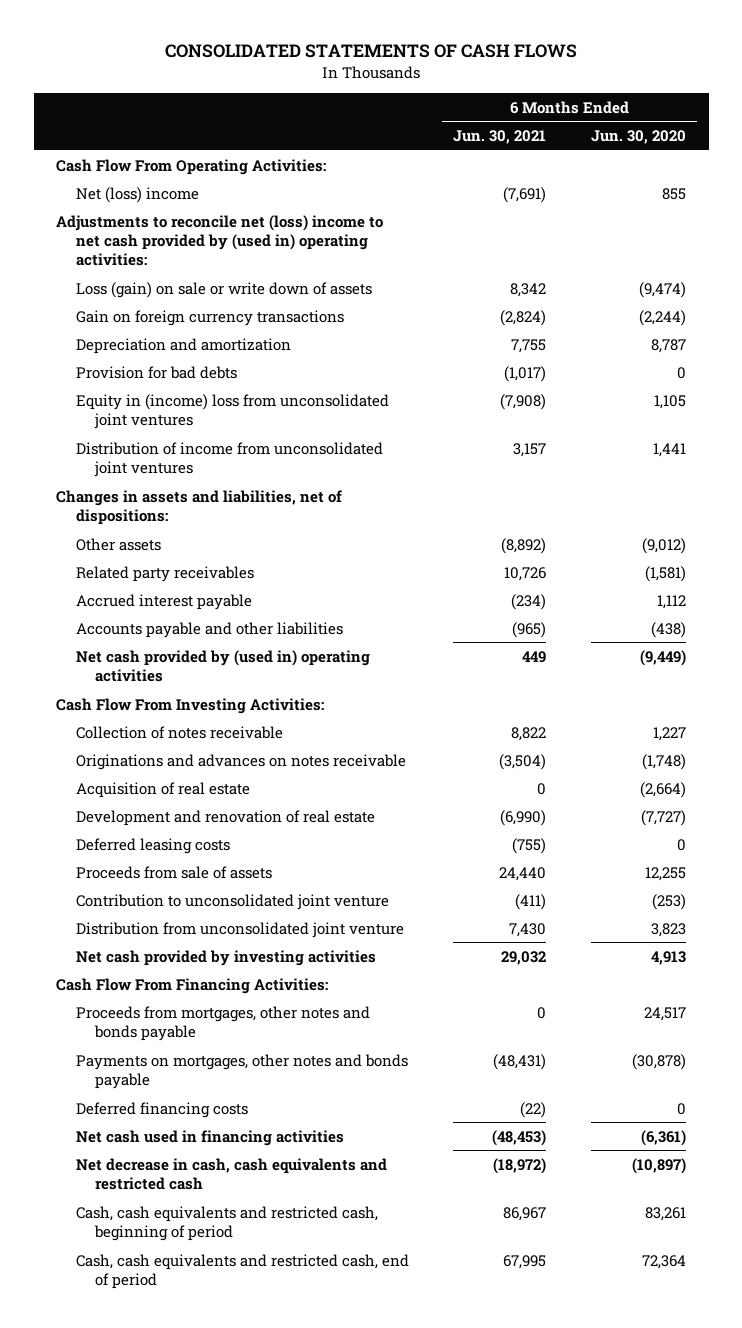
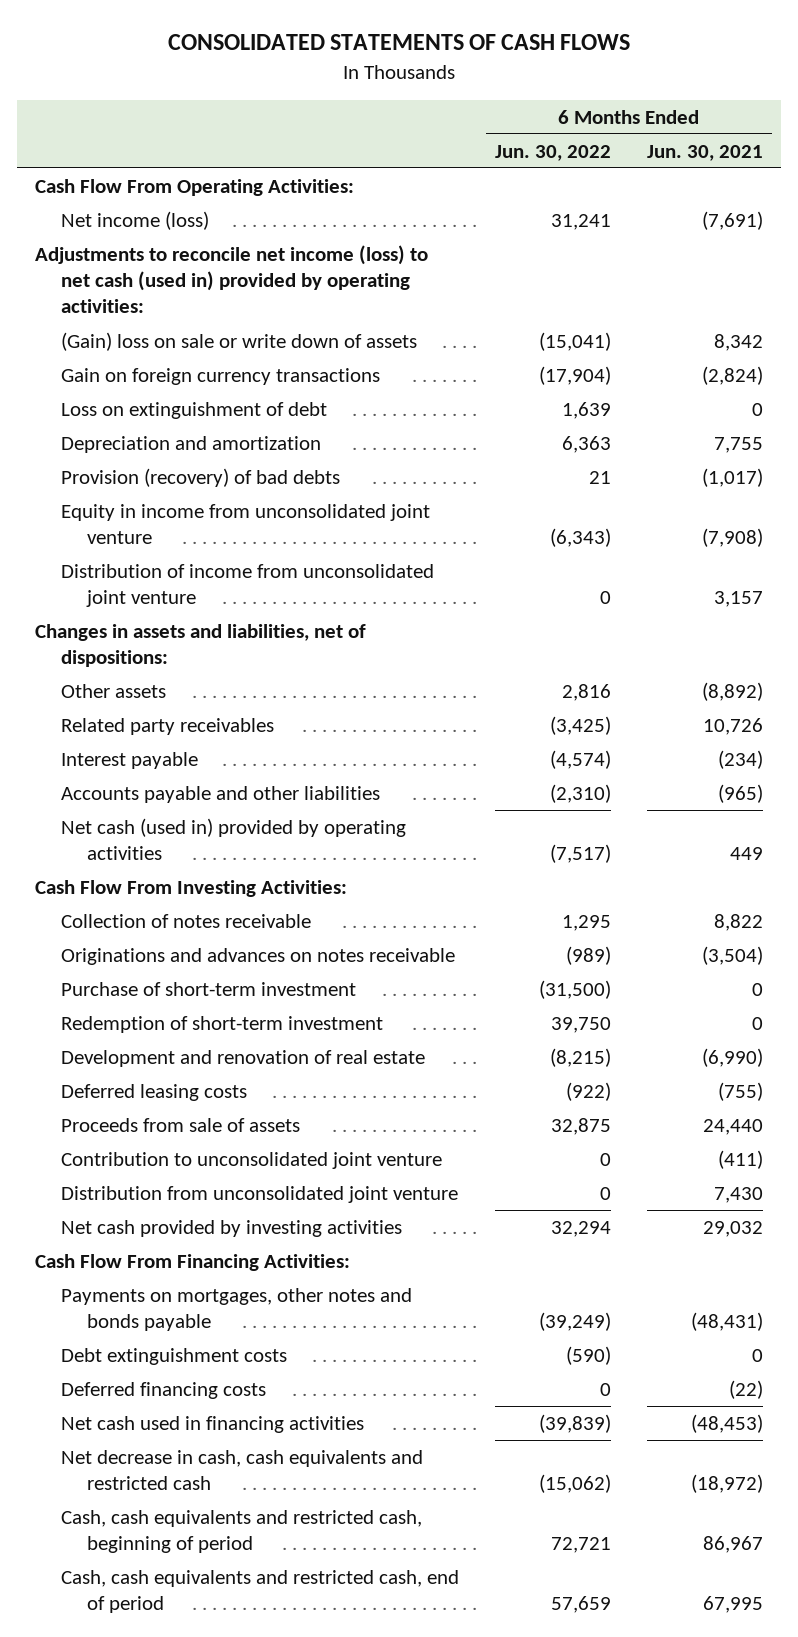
- | 6 Months Ended Jun. 30, 2021 | 6 Months Ended Jun. 30, 2020
+ | 6 Months Ended Jun. 30, 2022 | 6 Months Ended Jun. 30, 2021
- Net (loss) income | (7,691) | 855
- Adjustments to reconcile net (loss) income to net cash provided by (used in) operating activities:
- Loss (gain) on sale or write down of assets | 8,342 | (9,474)
+ Net income (loss) | 31,241 | (7,691)
+ Adjustments to reconcile net income (loss) to net cash (used in) provided by operating activities:
+ (Gain) loss on sale or write down of assets | (15,041) | 8,342
+ Loss on extinguishment of debt | 1,639 | 0
- Provision for bad debts | (1,017) | 0
- Equity in (income) loss from unconsolidated joint ventures | (7,908) | 1,105
- Distribution of income from unconsolidated joint ventures | 3,157 | 1,441
+ Provision (recovery) of bad debts | 21 | (1,017)
+ Equity in income from unconsolidated joint venture | (6,343) | (7,908)
+ Distribution of income from unconsolidated joint venture | 0 | 3,157
- Accrued interest payable | (234) | 1,112
+ Interest payable | (4,574) | (234)
- Net cash provided by (used in) operating activities | 449 | (9,449)
+ Net cash (used in) provided by operating activities | (7,517) | 449
- Acquisition of real estate | 0 | (2,664)
+ Purchase of short-term investment | (31,500) | 0
+ Redemption of short-term investment | 39,750 | 0
- Proceeds from mortgages, other notes and bonds payable | 0 | 24,517
+ Debt extinguishment costs | (590) | 0

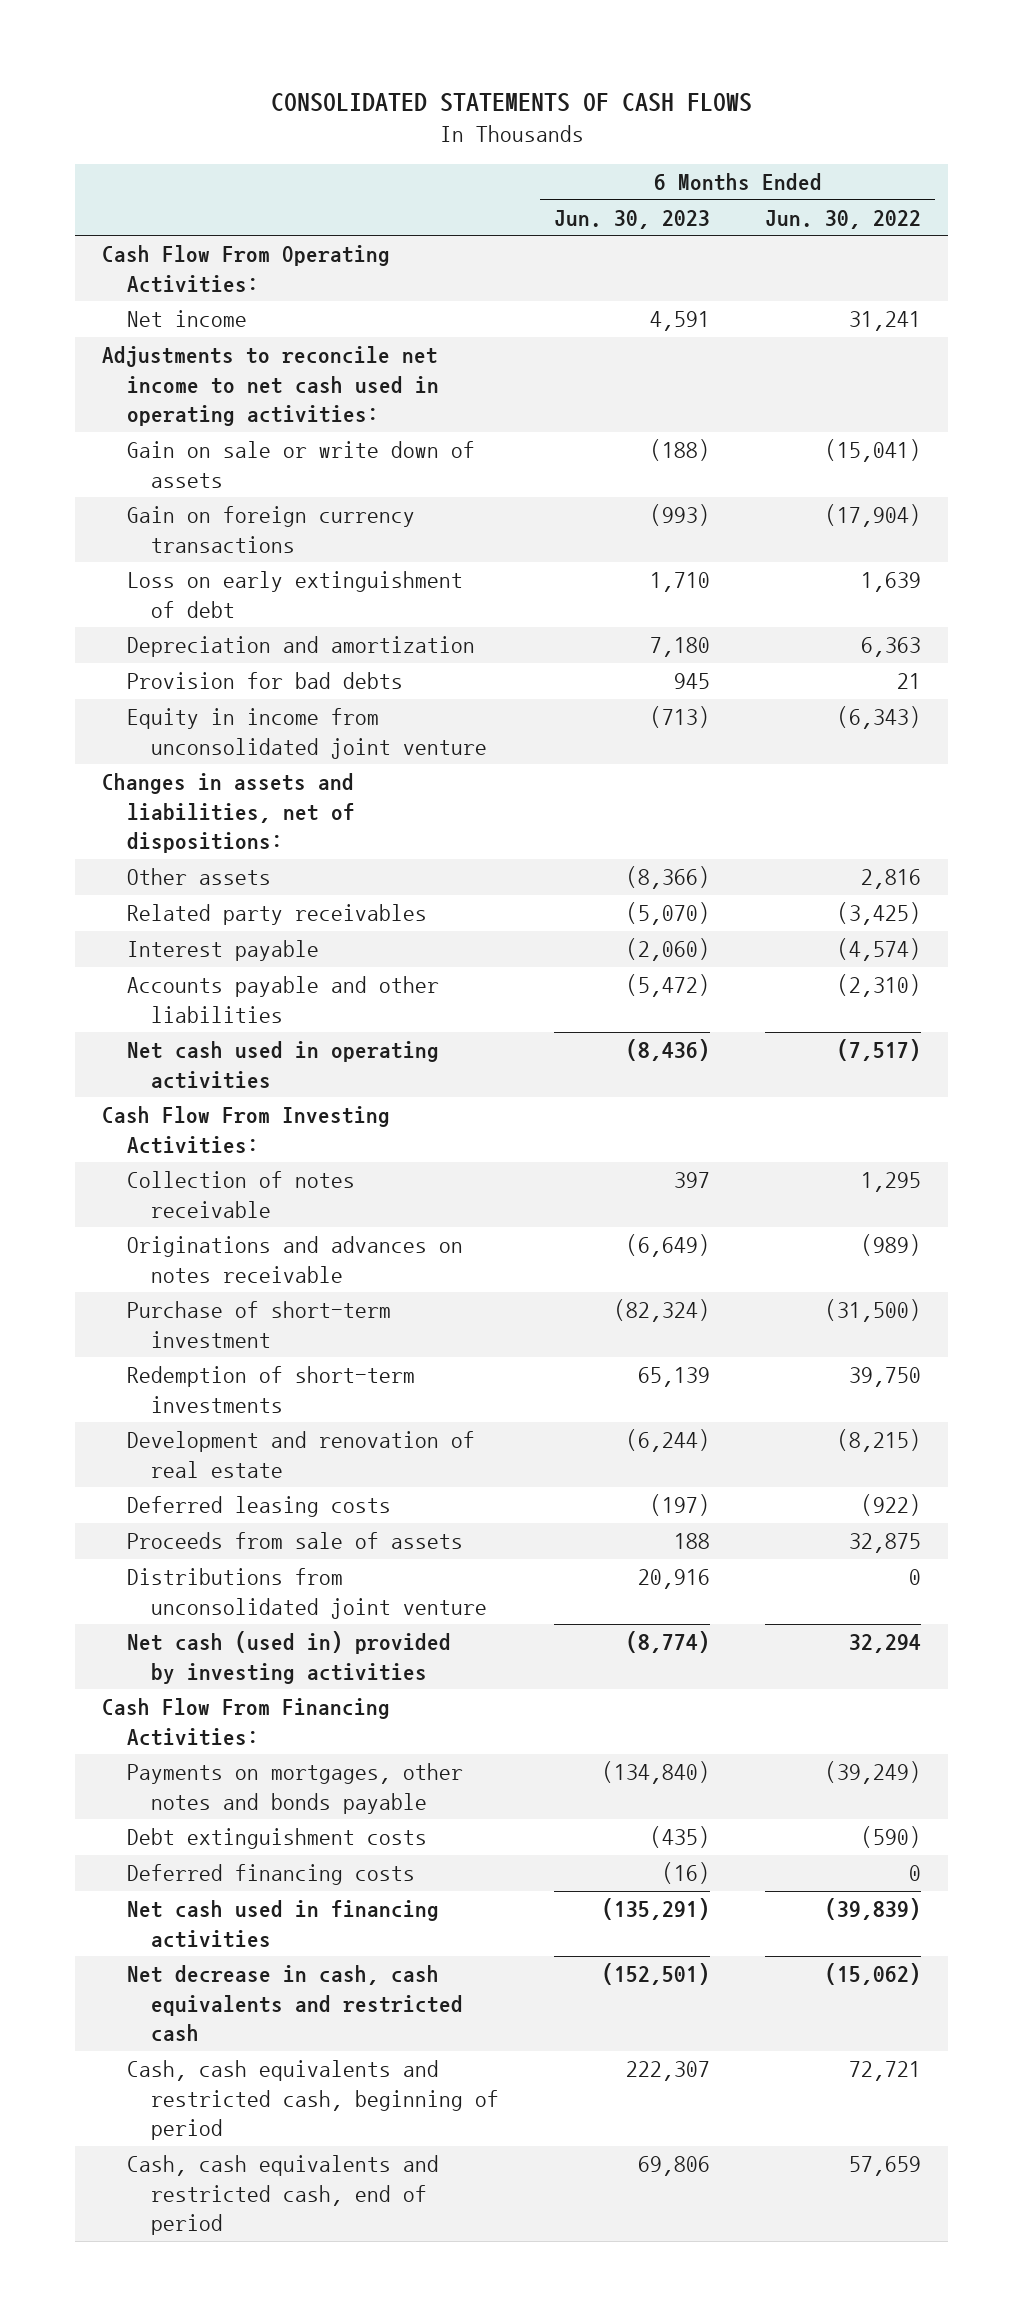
- | 6 Months Ended Jun. 30, 2022 | 6 Months Ended Jun. 30, 2021
+ | 6 Months Ended Jun. 30, 2023 | 6 Months Ended Jun. 30, 2022
- Net income (loss) | 31,241 | (7,691)
- Adjustments to reconcile net income (loss) to net cash (used in) provided by operating activities:
- (Gain) loss on sale or write down of assets | (15,041) | 8,342
+ Net income | 4,591 | 31,241
+ Adjustments to reconcile net income to net cash used in operating activities:
+ Gain on sale or write down of assets | (188) | (15,041)
- Loss on extinguishment of debt | 1,639 | 0
+ Loss on early extinguishment of debt | 1,710 | 1,639
- Provision (recovery) of bad debts | 21 | (1,017)
+ Provision for bad debts | 945 | 21
- Distribution of income from unconsolidated joint venture | 0 | 3,157
- Net cash (used in) provided by operating activities | (7,517) | 449
+ Net cash used in operating activities | (8,436) | (7,517)
- Redemption of short-term investment | 39,750 | 0
+ Redemption of short-term investments | 65,139 | 39,750
- Contribution to unconsolidated joint venture | 0 | (411)
- Distribution from unconsolidated joint venture | 0 | 7,430
- Net cash provided by investing activities | 32,294 | 29,032
+ Distributions from unconsolidated joint venture | 20,916 | 0
+ Net cash (used in) provided by investing activities | (8,774) | 32,294

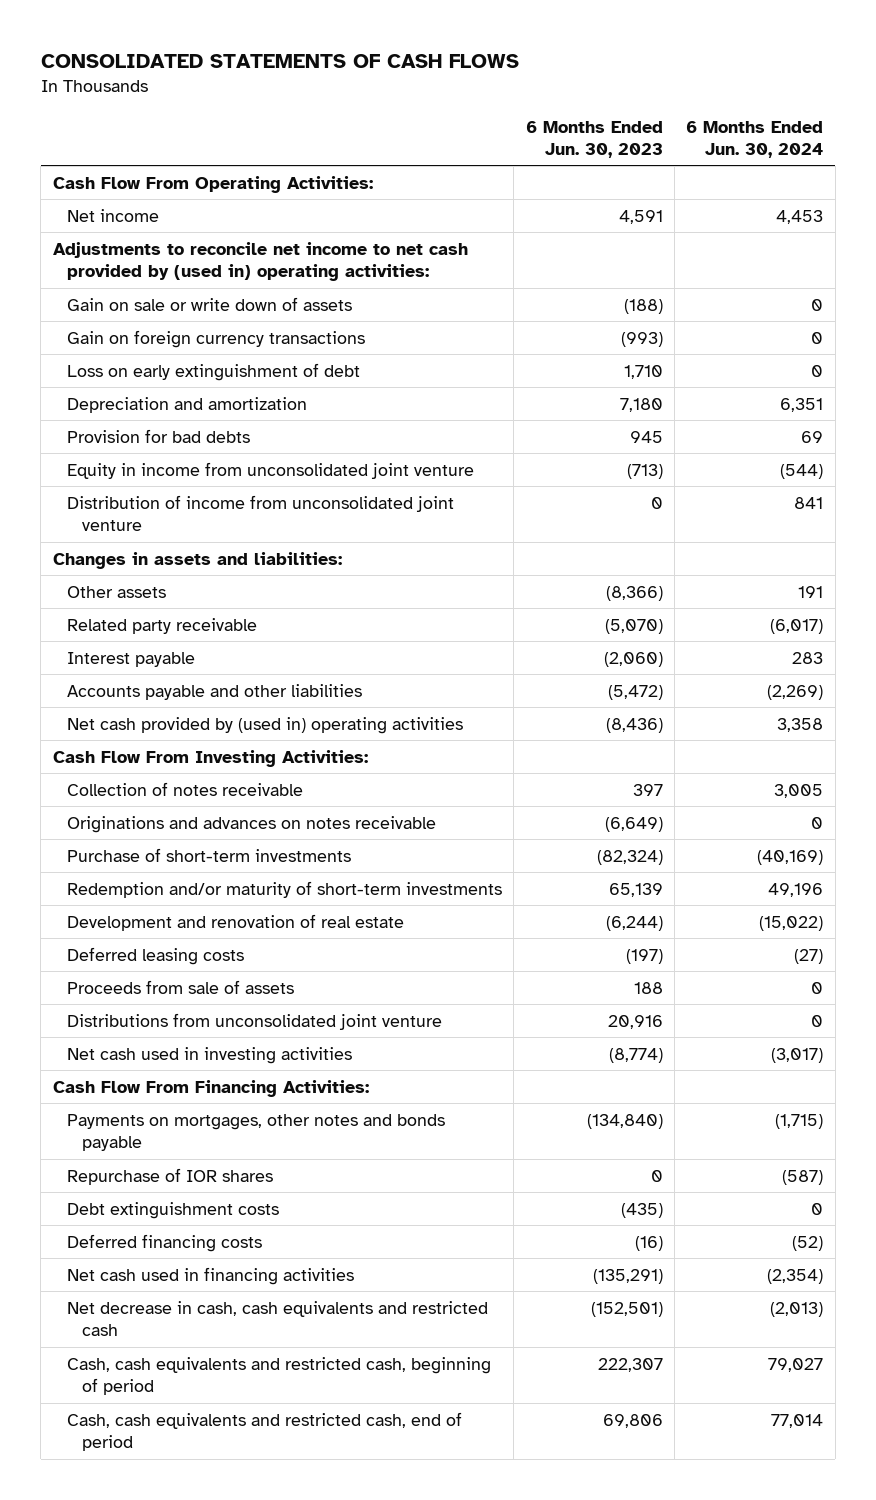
- | 6 Months Ended Jun. 30, 2023 | 6 Months Ended Jun. 30, 2022
+ | 6 Months Ended Jun. 30, 2023 | 6 Months Ended Jun. 30, 2024
- Adjustments to reconcile net income to net cash used in operating activities:
+ Adjustments to reconcile net income to net cash provided by (used in) operating activities:
- Changes in assets and liabilities, net of dispositions:
+ Distribution of income from unconsolidated joint venture | 0 | 841
+ Changes in assets and liabilities:
- Related party receivables | (5,070) | (3,425)
+ Related party receivable | (5,070) | (6,017)
- Net cash used in operating activities | (8,436) | (7,517)
+ Net cash provided by (used in) operating activities | (8,436) | 3,358
- Purchase of short-term investment | (82,324) | (31,500)
- Redemption of short-term investments | 65,139 | 39,750
+ Purchase of short-term investments | (82,324) | (40,169)
+ Redemption and/or maturity of short-term investments | 65,139 | 49,196
- Net cash (used in) provided by investing activities | (8,774) | 32,294
+ Net cash used in investing activities | (8,774) | (3,017)
+ Repurchase of IOR shares | 0 | (587)

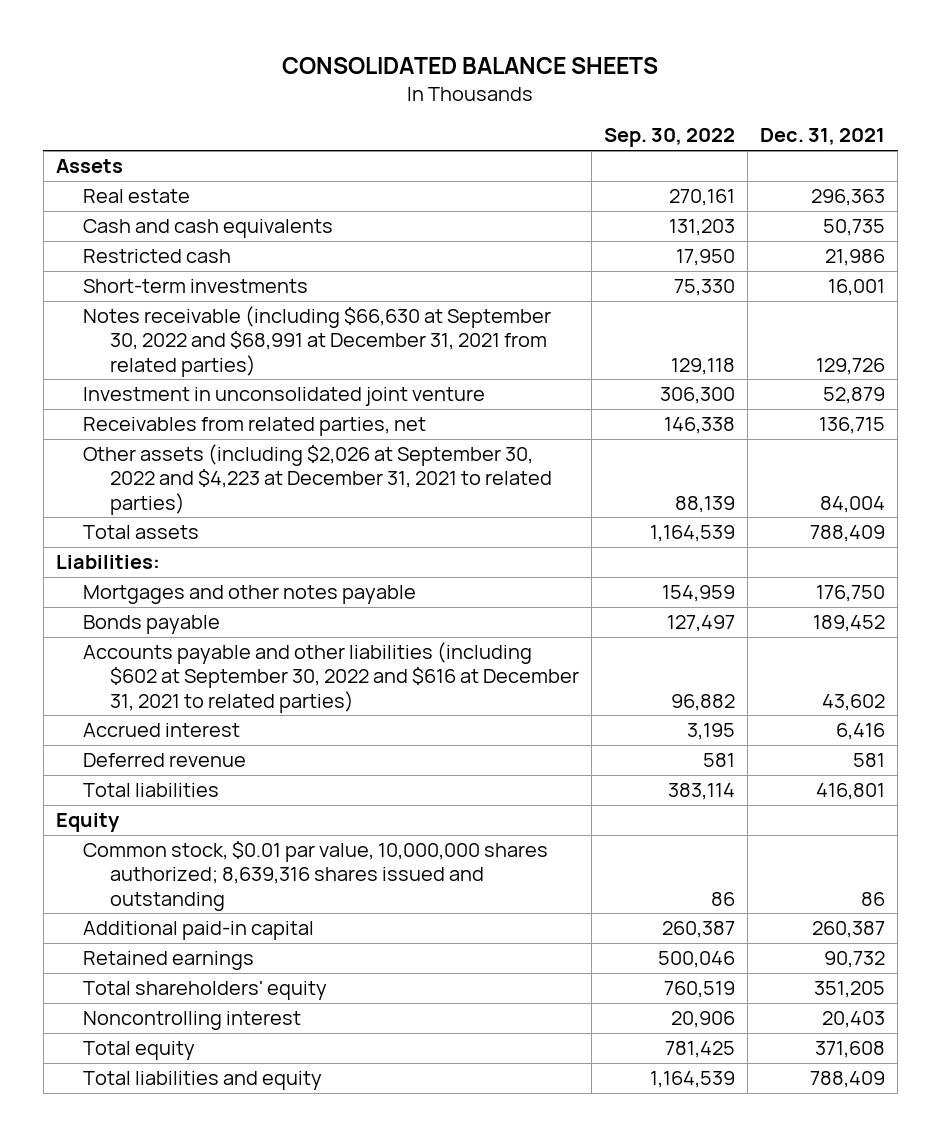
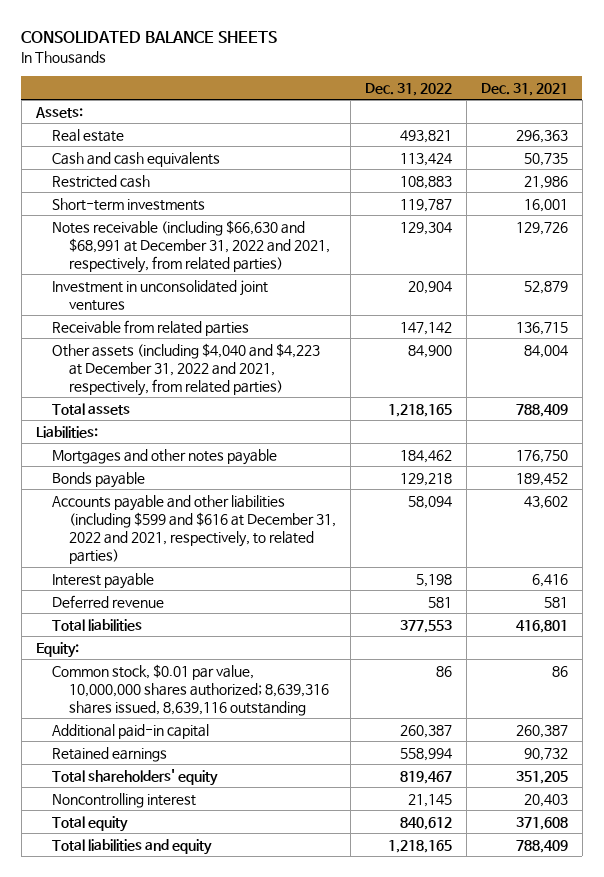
- | Sep. 30, 2022 | Dec. 31, 2021
+ | Dec. 31, 2022 | Dec. 31, 2021
- Assets
+ Assets:
- Notes receivable (including $66,630 at September 30, 2022 and $68,991 at December 31, 2021 from related parties) | 129,118 | 129,726
- Investment in unconsolidated joint venture | 306,300 | 52,879
- Receivables from related parties, net | 146,338 | 136,715
- Other assets (including $2,026 at September 30, 2022 and $4,223 at December 31, 2021 to related parties) | 88,139 | 84,004
+ Notes receivable (including $66,630 and $68,991 at December 31, 2022 and 2021, respectively, from related parties) | 129,304 | 129,726
+ Investment in unconsolidated joint ventures | 20,904 | 52,879
+ Receivable from related parties | 147,142 | 136,715
+ Other assets (including $4,040 and $4,223 at December 31, 2022 and 2021, respectively, from related parties) | 84,900 | 84,004
- Accounts payable and other liabilities (including $602 at September 30, 2022 and $616 at December 31, 2021 to related parties) | 96,882 | 43,602
- Accrued interest | 3,195 | 6,416
+ Accounts payable and other liabilities (including $599 and $616 at December 31, 2022 and 2021, respectively, to related parties) | 58,094 | 43,602
+ Interest payable | 5,198 | 6,416
- Equity
- Common stock, $0.01 par value, 10,000,000 shares authorized; 8,639,316 shares issued and outstanding | 86 | 86
+ Equity:
+ Common stock, $0.01 par value, 10,000,000 shares authorized; 8,639,316 shares issued, 8,639,116 outstanding | 86 | 86

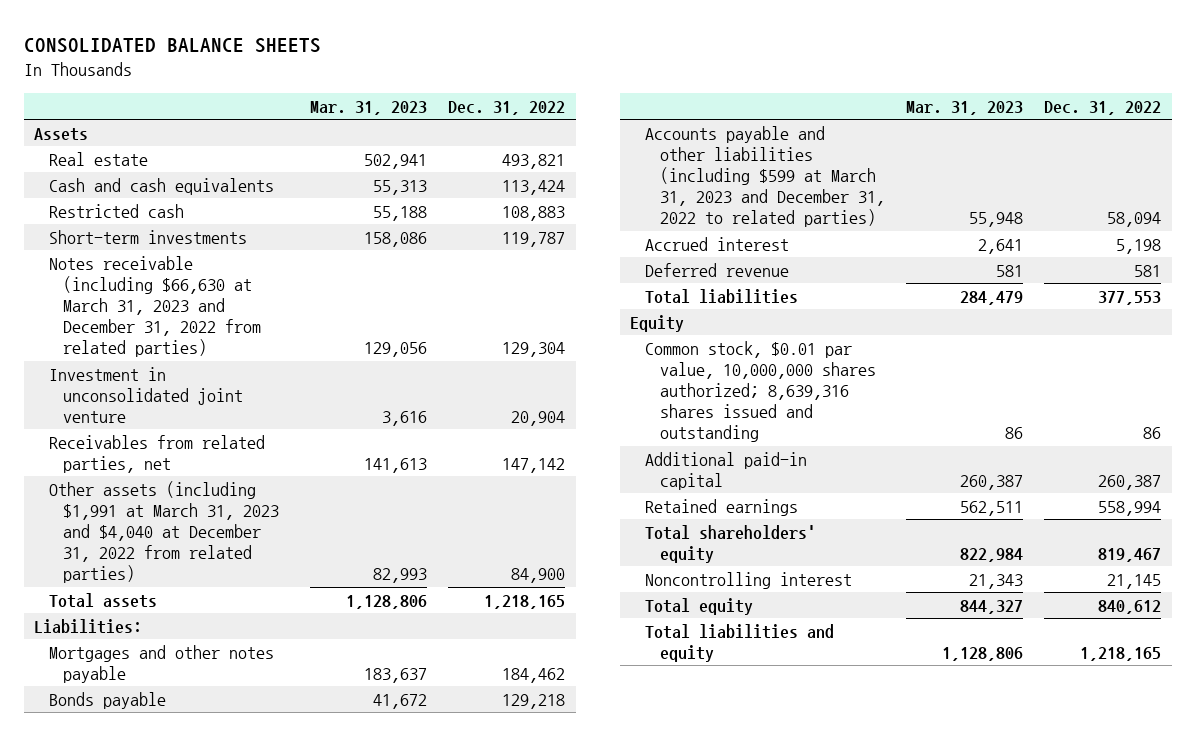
- | Dec. 31, 2022 | Dec. 31, 2021
+ | Mar. 31, 2023 | Dec. 31, 2022
- Assets:
+ Assets
- Notes receivable (including $66,630 and $68,991 at December 31, 2022 and 2021, respectively, from related parties) | 129,304 | 129,726
- Investment in unconsolidated joint ventures | 20,904 | 52,879
- Receivable from related parties | 147,142 | 136,715
- Other assets (including $4,040 and $4,223 at December 31, 2022 and 2021, respectively, from related parties) | 84,900 | 84,004
+ Notes receivable (including $66,630 at March 31, 2023 and December 31, 2022 from related parties) | 129,056 | 129,304
+ Investment in unconsolidated joint venture | 3,616 | 20,904
+ Receivables from related parties, net | 141,613 | 147,142
+ Other assets (including $1,991 at March 31, 2023 and $4,040 at December 31, 2022 from related parties) | 82,993 | 84,900
- Accounts payable and other liabilities (including $599 and $616 at December 31, 2022 and 2021, respectively, to related parties) | 58,094 | 43,602
- Interest payable | 5,198 | 6,416
+ Accounts payable and other liabilities (including $599 at March 31, 2023 and December 31, 2022 to related parties) | 55,948 | 58,094
+ Accrued interest | 2,641 | 5,198
- Equity:
- Common stock, $0.01 par value, 10,000,000 shares authorized; 8,639,316 shares issued, 8,639,116 outstanding | 86 | 86
+ Equity
+ Common stock, $0.01 par value, 10,000,000 shares authorized; 8,639,316 shares issued and outstanding | 86 | 86

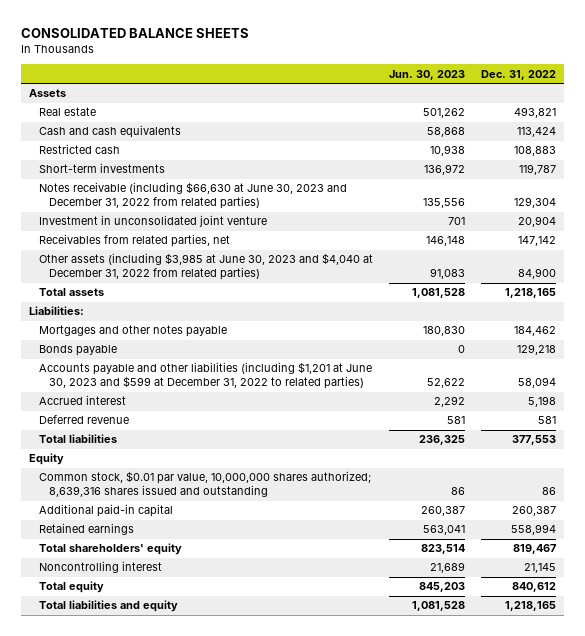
- | Mar. 31, 2023 | Dec. 31, 2022
+ | Jun. 30, 2023 | Dec. 31, 2022
- Notes receivable (including $66,630 at March 31, 2023 and December 31, 2022 from related parties) | 129,056 | 129,304
+ Notes receivable (including $66,630 at June 30, 2023 and December 31, 2022 from related parties) | 135,556 | 129,304
- Other assets (including $1,991 at March 31, 2023 and $4,040 at December 31, 2022 from related parties) | 82,993 | 84,900
+ Other assets (including $3,985 at June 30, 2023 and $4,040 at December 31, 2022 from related parties) | 91,083 | 84,900
- Accounts payable and other liabilities (including $599 at March 31, 2023 and December 31, 2022 to related parties) | 55,948 | 58,094
+ Accounts payable and other liabilities (including $1,201 at June 30, 2023 and $599 at December 31, 2022 to related parties) | 52,622 | 58,094

